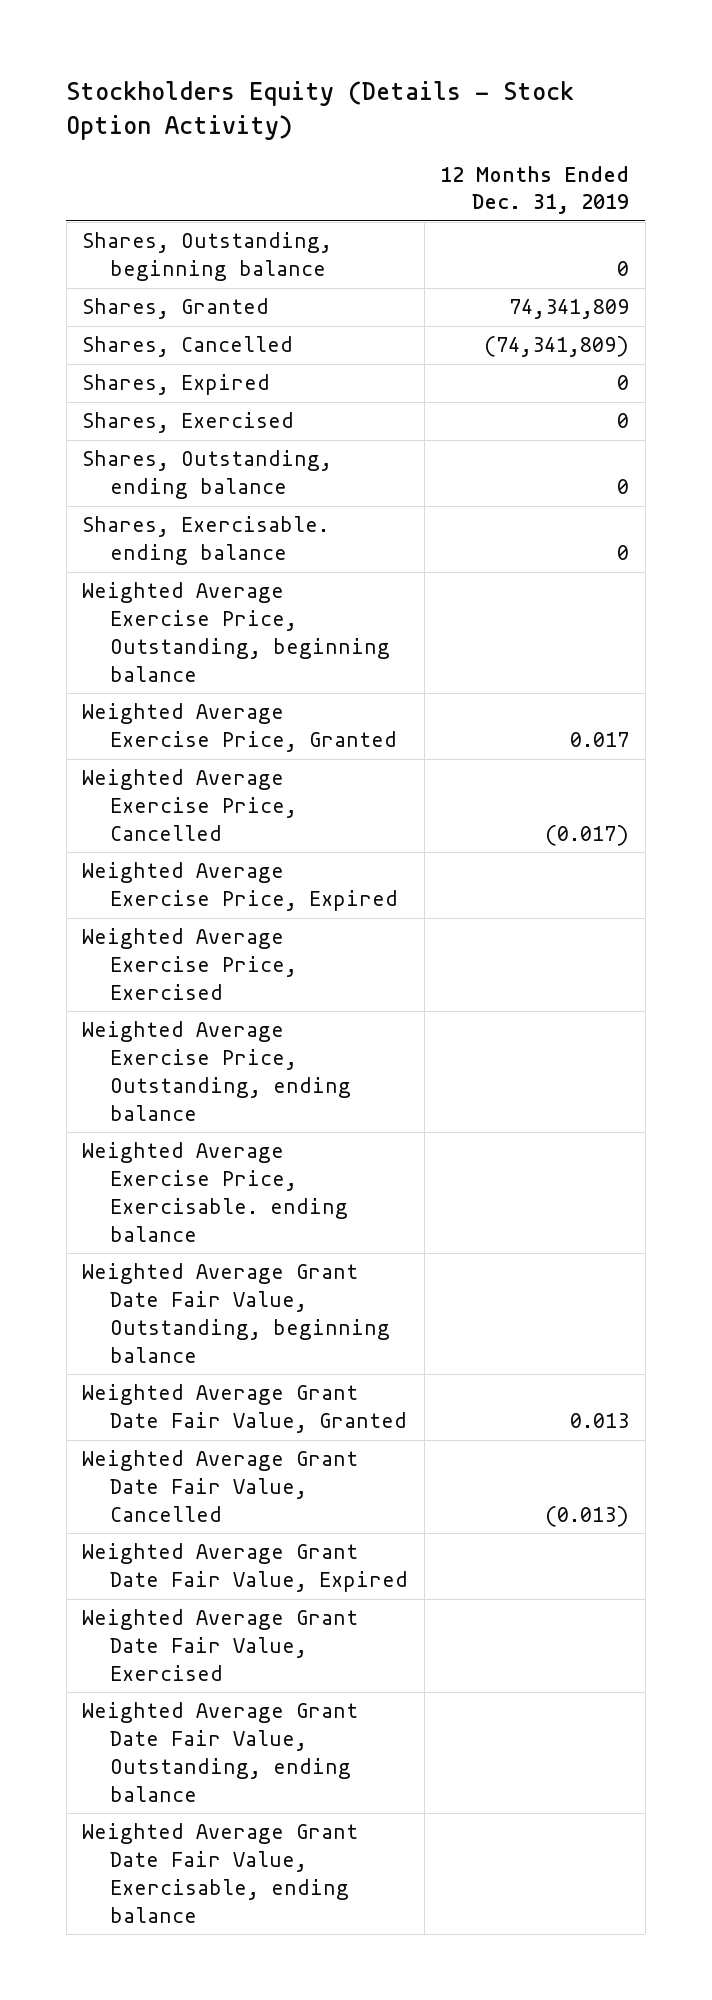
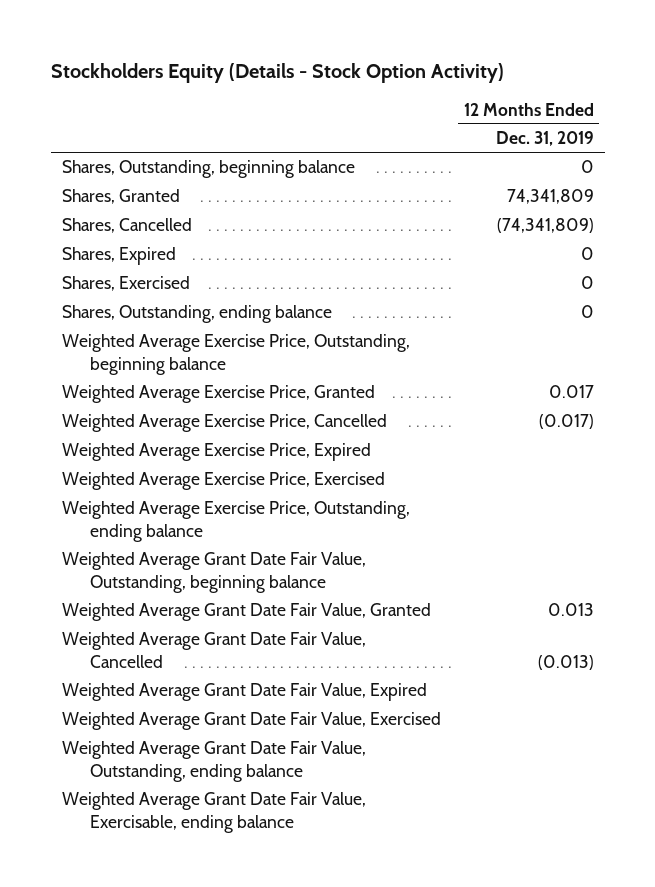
- Shares, Exercisable. ending balance | 0
- Weighted Average Exercise Price, Exercisable. ending balance

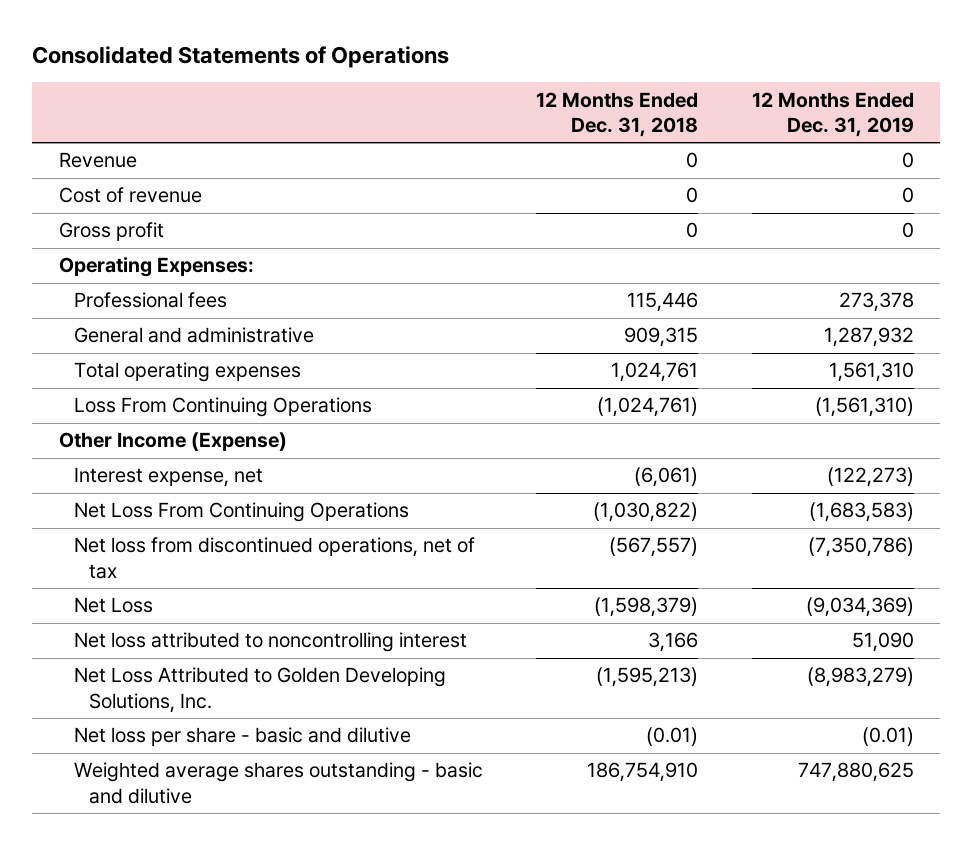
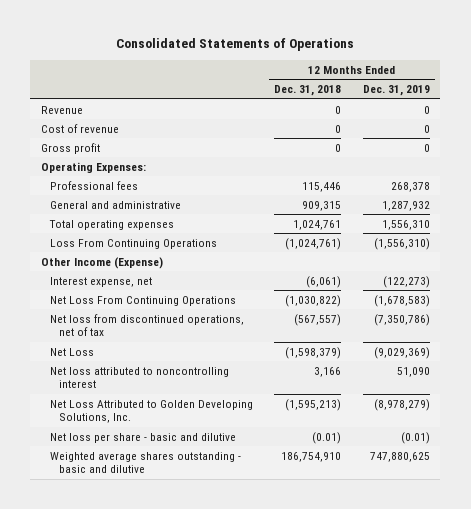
- Professional fees | 115,446 | 273,378
+ Professional fees | 115,446 | 268,378
- Total operating expenses | 1,024,761 | 1,561,310
- Loss From Continuing Operations | (1,024,761) | (1,561,310)
+ Total operating expenses | 1,024,761 | 1,556,310
+ Loss From Continuing Operations | (1,024,761) | (1,556,310)
- Net Loss From Continuing Operations | (1,030,822) | (1,683,583)
+ Net Loss From Continuing Operations | (1,030,822) | (1,678,583)
- Net Loss | (1,598,379) | (9,034,369)
+ Net Loss | (1,598,379) | (9,029,369)
- Net Loss Attributed to Golden Developing Solutions, Inc. | (1,595,213) | (8,983,279)
+ Net Loss Attributed to Golden Developing Solutions, Inc. | (1,595,213) | (8,978,279)

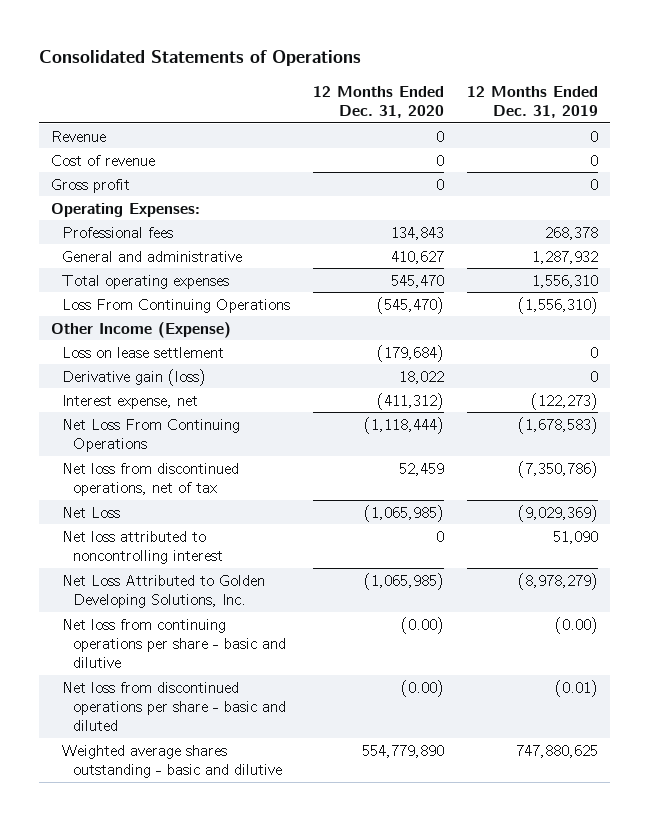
- | 12 Months Ended Dec. 31, 2018 | 12 Months Ended Dec. 31, 2019
+ | 12 Months Ended Dec. 31, 2020 | 12 Months Ended Dec. 31, 2019
+ Loss on lease settlement | (179,684) | 0
+ Derivative gain (loss) | 18,022 | 0
- Net loss per share - basic and dilutive | (0.01) | (0.01)
+ Net loss from continuing operations per share - basic and dilutive | (0.00) | (0.00)
+ Net loss from discontinued operations per share - basic and diluted | (0.00) | (0.01)

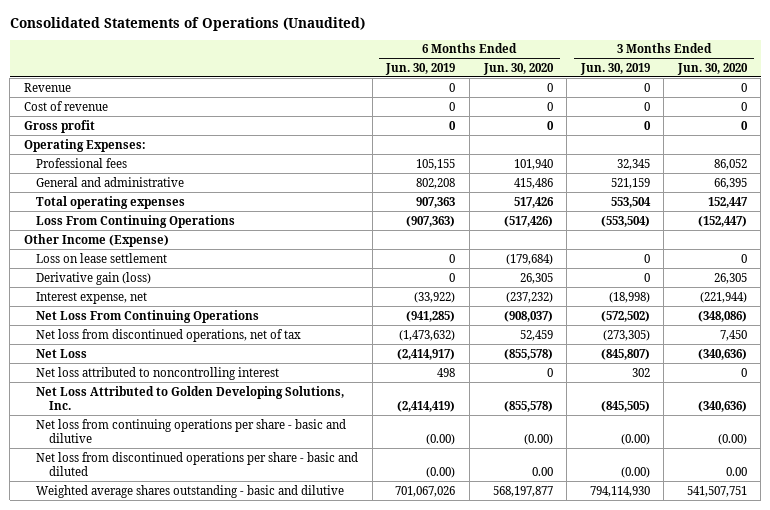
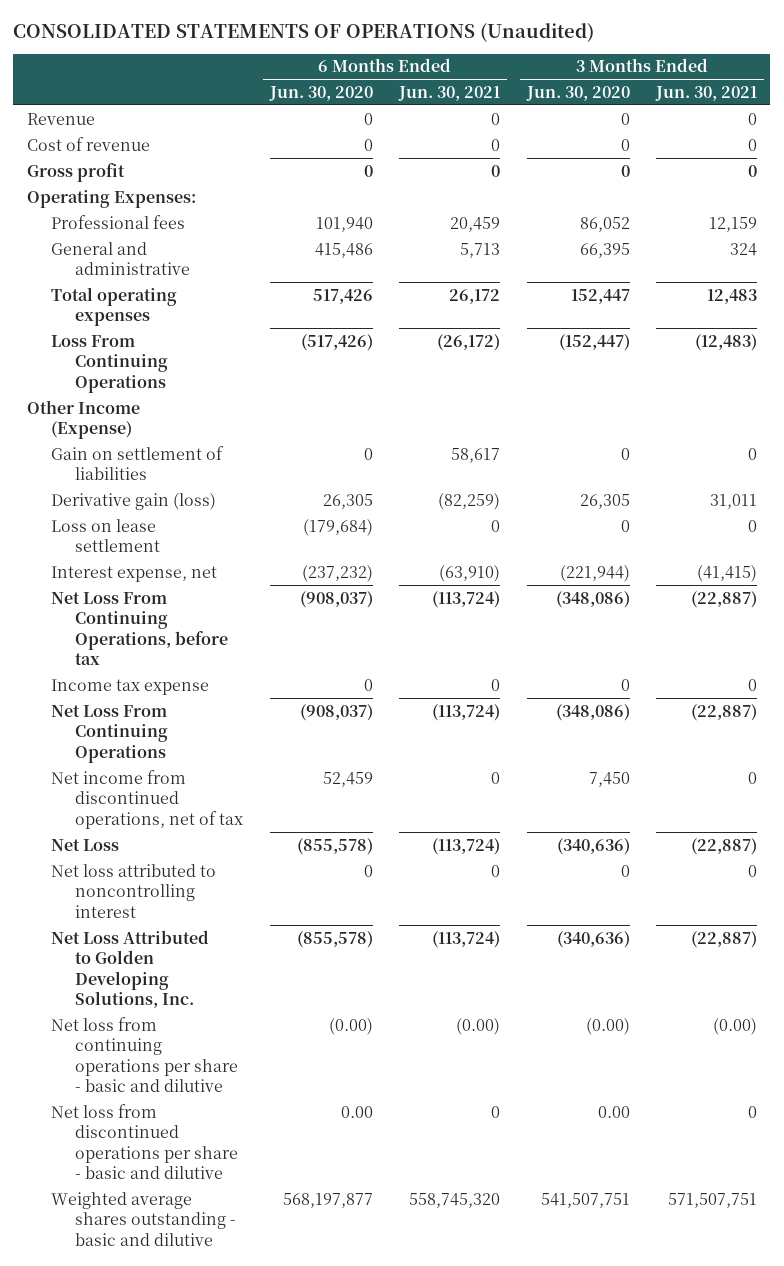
- Consolidated Statements of Operations (Unaudited)
+ CONSOLIDATED STATEMENTS OF OPERATIONS (Unaudited)
- | 6 Months Ended Jun. 30, 2019 | 6 Months Ended Jun. 30, 2020 | 3 Months Ended Jun. 30, 2019 | 3 Months Ended Jun. 30, 2020
+ | 6 Months Ended Jun. 30, 2020 | 6 Months Ended Jun. 30, 2021 | 3 Months Ended Jun. 30, 2020 | 3 Months Ended Jun. 30, 2021
+ Gain on settlement of liabilities | 0 | 58,617 | 0 | 0
moved down: Loss on lease settlement | (179,684) | 0 | 0 | 0
+ Net Loss From Continuing Operations, before tax | (908,037) | (113,724) | (348,086) | (22,887)
+ Income tax expense | 0 | 0 | 0 | 0
- Net loss from discontinued operations, net of tax | (1,473,632) | 52,459 | (273,305) | 7,450
+ Net income from discontinued operations, net of tax | 52,459 | 0 | 7,450 | 0
- Net loss from discontinued operations per share - basic and diluted | (0.00) | 0.00 | (0.00) | 0.00
+ Net loss from discontinued operations per share - basic and dilutive | 0.00 | 0 | 0.00 | 0

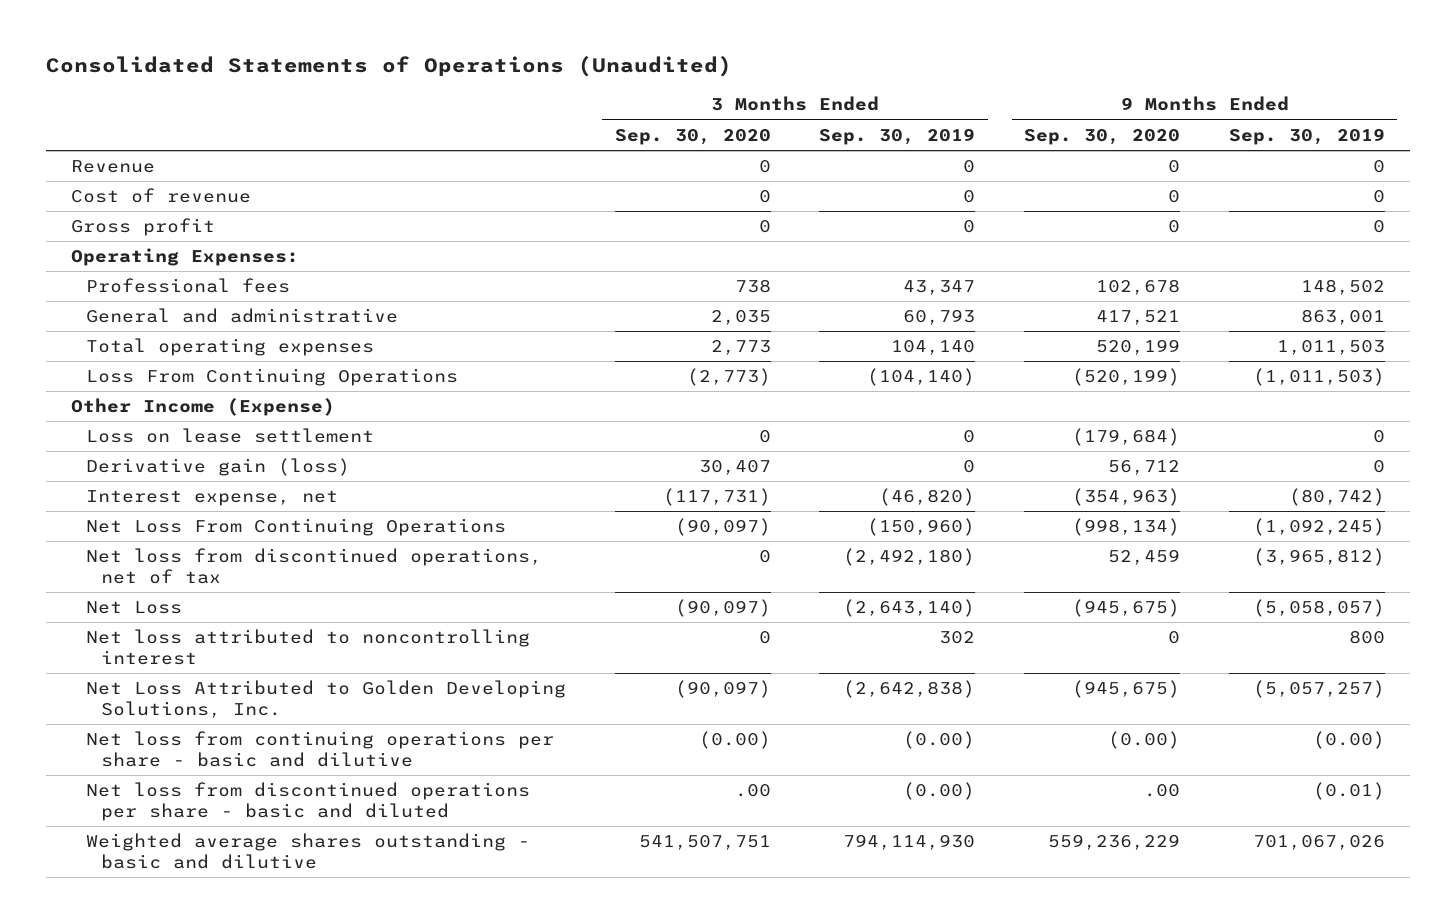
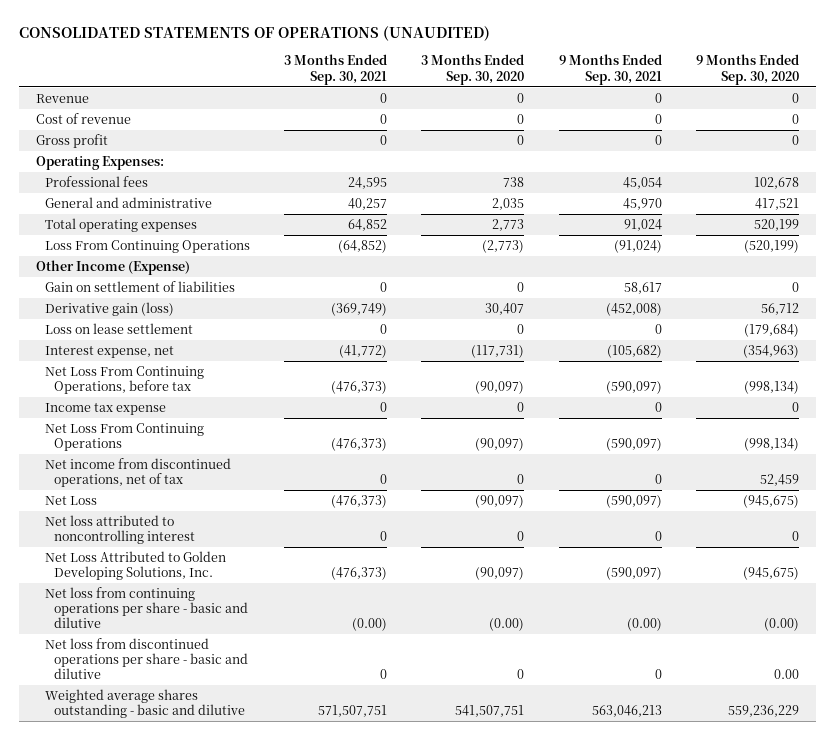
- Consolidated Statements of Operations (Unaudited)
+ CONSOLIDATED STATEMENTS OF OPERATIONS (UNAUDITED)
- | 3 Months Ended Sep. 30, 2020 | 3 Months Ended Sep. 30, 2019 | 9 Months Ended Sep. 30, 2020 | 9 Months Ended Sep. 30, 2019
+ | 3 Months Ended Sep. 30, 2021 | 3 Months Ended Sep. 30, 2020 | 9 Months Ended Sep. 30, 2021 | 9 Months Ended Sep. 30, 2020
+ Gain on settlement of liabilities | 0 | 0 | 58,617 | 0
moved down: Loss on lease settlement | 0 | 0 | 0 | (179,684)
+ Net Loss From Continuing Operations, before tax | (476,373) | (90,097) | (590,097) | (998,134)
+ Income tax expense | 0 | 0 | 0 | 0
- Net loss from discontinued operations, net of tax | 0 | (2,492,180) | 52,459 | (3,965,812)
+ Net income from discontinued operations, net of tax | 0 | 0 | 0 | 52,459
- Net loss from discontinued operations per share - basic and diluted | .00 | (0.00) | .00 | (0.01)
+ Net loss from discontinued operations per share - basic and dilutive | 0 | 0 | 0 | 0.00

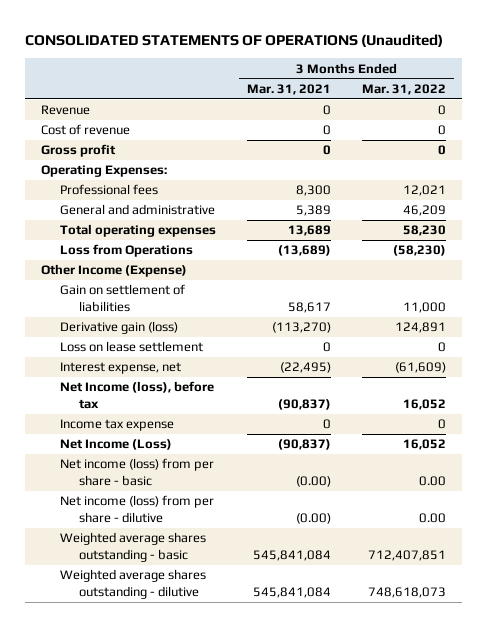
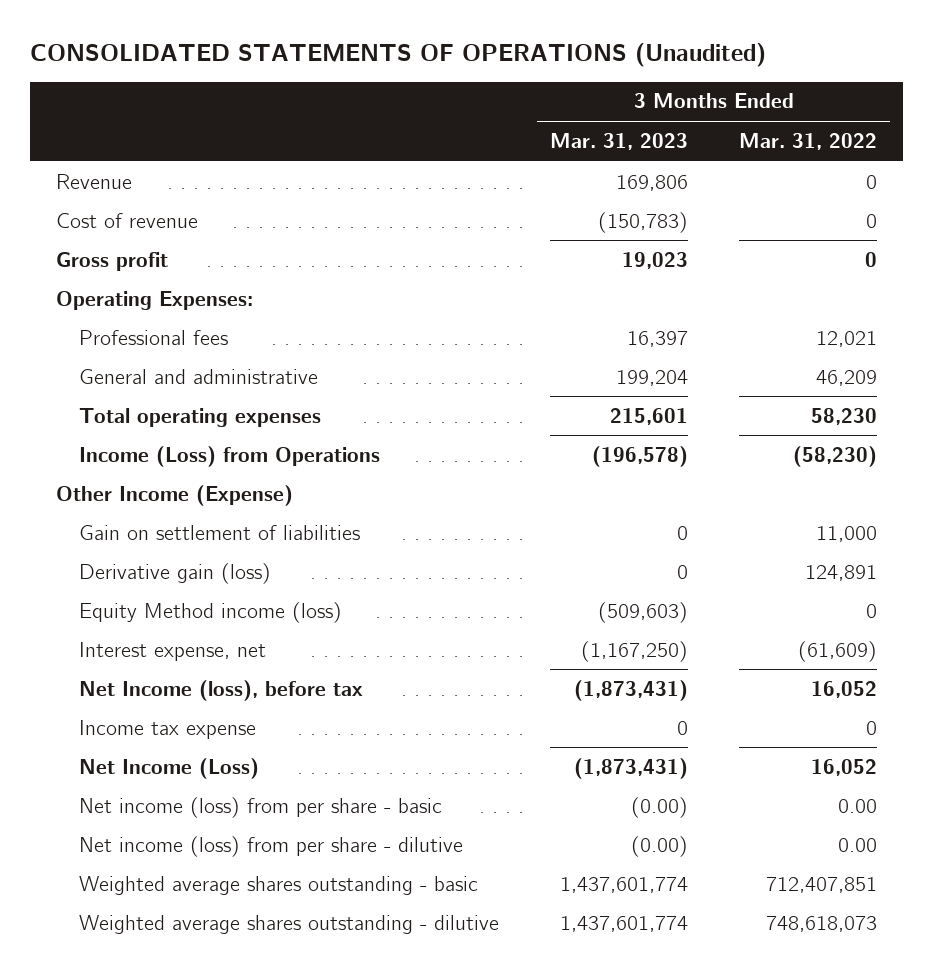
- | 3 Months Ended Mar. 31, 2021 | 3 Months Ended Mar. 31, 2022
+ | 3 Months Ended Mar. 31, 2023 | 3 Months Ended Mar. 31, 2022
- Loss from Operations | (13,689) | (58,230)
+ Income (Loss) from Operations | (196,578) | (58,230)
- Loss on lease settlement | 0 | 0
+ Equity Method income (loss) | (509,603) | 0

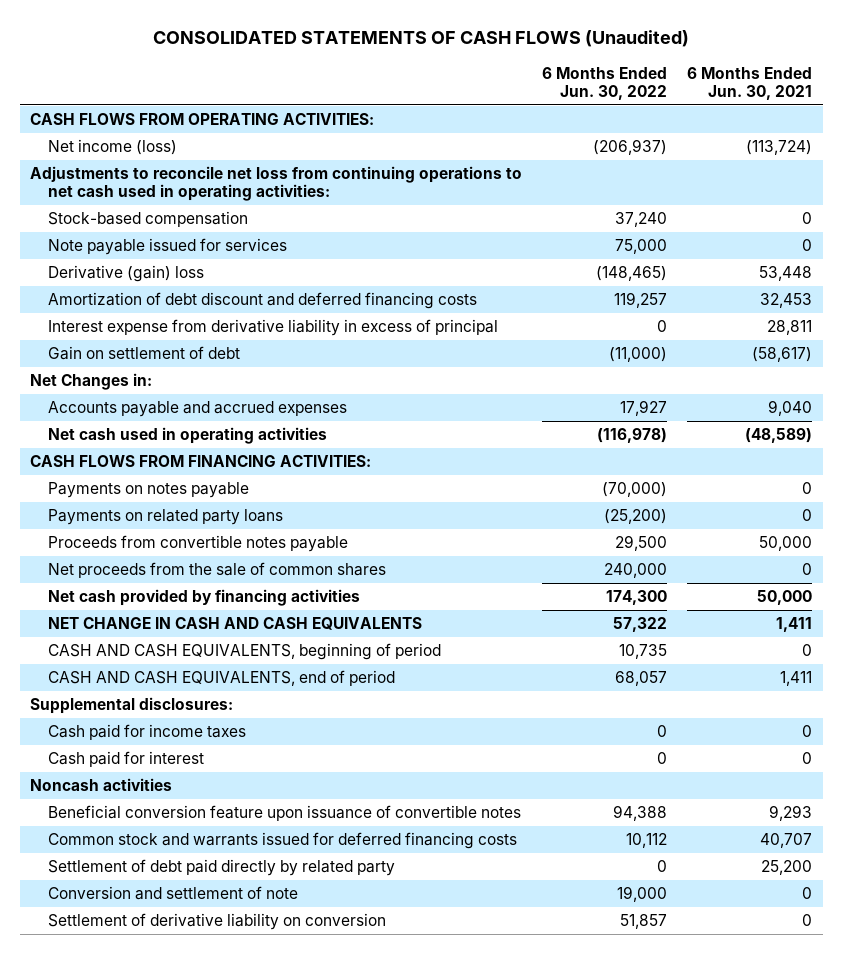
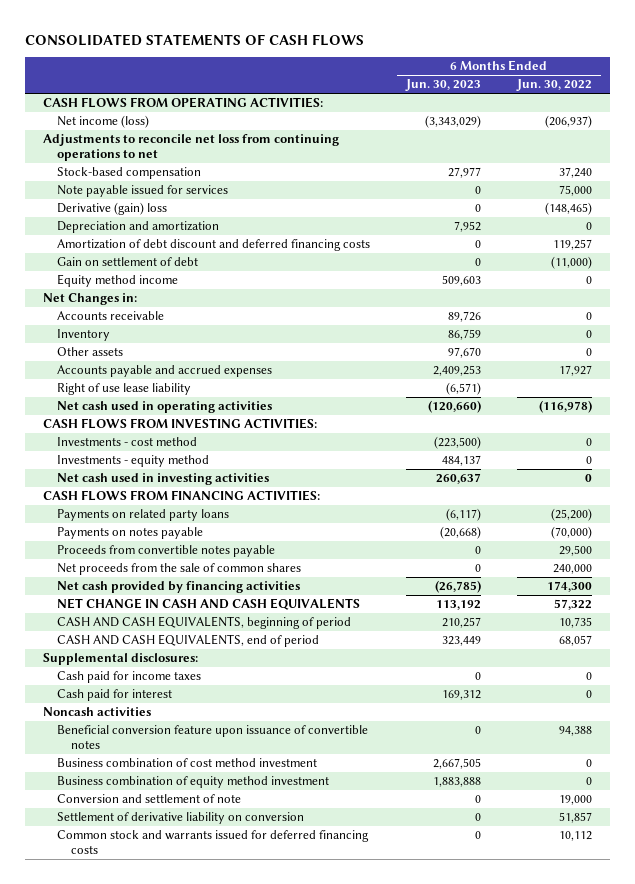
- CONSOLIDATED STATEMENTS OF CASH FLOWS (Unaudited)
+ CONSOLIDATED STATEMENTS OF CASH FLOWS
- | 6 Months Ended Jun. 30, 2022 | 6 Months Ended Jun. 30, 2021
+ | 6 Months Ended Jun. 30, 2023 | 6 Months Ended Jun. 30, 2022
- Adjustments to reconcile net loss from continuing operations to net cash used in operating activities:
+ Adjustments to reconcile net loss from continuing operations to net
+ Depreciation and amortization | 7,952 | 0
- Interest expense from derivative liability in excess of principal | 0 | 28,811
+ Equity method income | 509,603 | 0
+ Accounts receivable | 89,726 | 0
+ Inventory | 86,759 | 0
+ Other assets | 97,670 | 0
+ Right of use lease liability | (6,571) |
+ CASH FLOWS FROM INVESTING ACTIVITIES:
+ Investments - cost method | (223,500) | 0
+ Investments - equity method | 484,137 | 0
+ Net cash used in investing activities | 260,637 | 0
moved down: Payments on notes payable | (20,668) | (70,000)
- Settlement of debt paid directly by related party | 0 | 25,200
+ Business combination of cost method investment | 2,667,505 | 0
+ Business combination of equity method investment | 1,883,888 | 0
moved down: Common stock and warrants issued for deferred financing costs | 0 | 10,112

